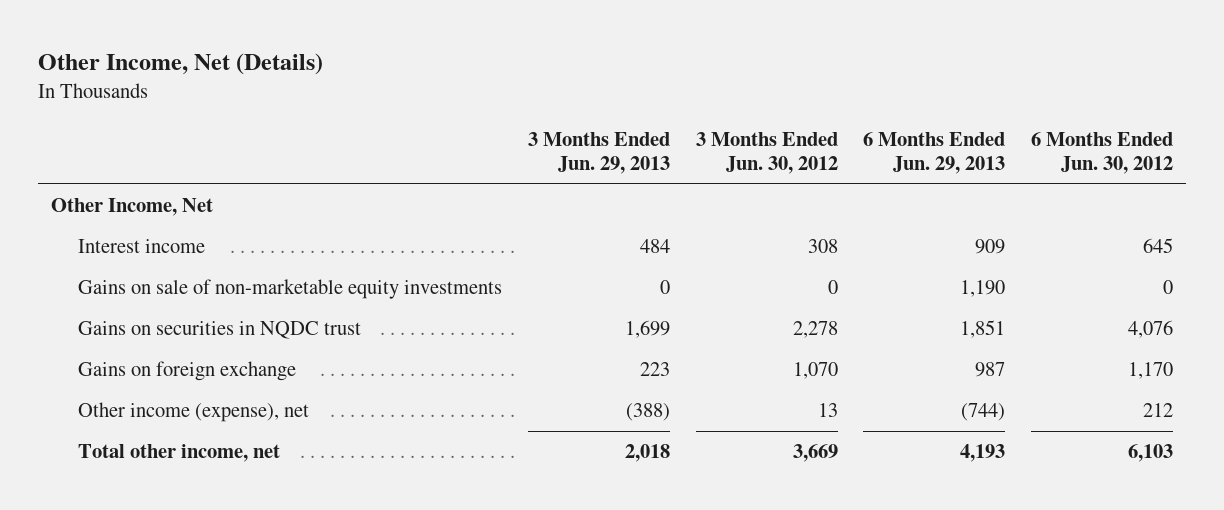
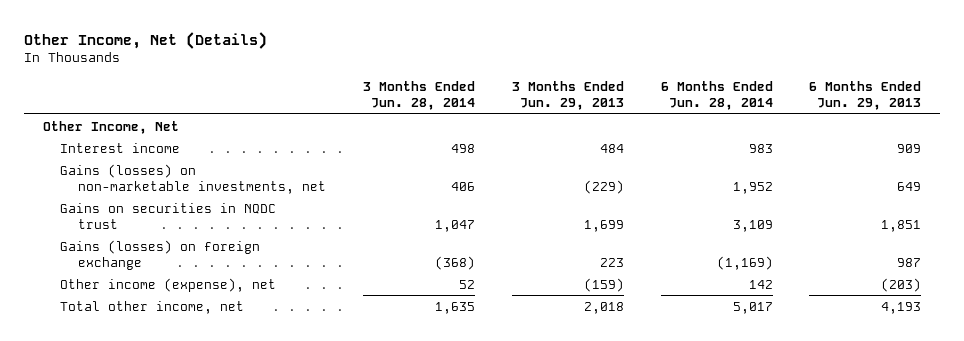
- | 3 Months Ended Jun. 29, 2013 | 3 Months Ended Jun. 30, 2012 | 6 Months Ended Jun. 29, 2013 | 6 Months Ended Jun. 30, 2012
+ | 3 Months Ended Jun. 28, 2014 | 3 Months Ended Jun. 29, 2013 | 6 Months Ended Jun. 28, 2014 | 6 Months Ended Jun. 29, 2013
- Gains on sale of non-marketable equity investments | 0 | 0 | 1,190 | 0
+ Gains (losses) on non-marketable investments, net | 406 | (229) | 1,952 | 649
- Gains on foreign exchange | 223 | 1,070 | 987 | 1,170
- Other income (expense), net | (388) | 13 | (744) | 212
+ Gains (losses) on foreign exchange | (368) | 223 | (1,169) | 987
+ Other income (expense), net | 52 | (159) | 142 | (203)

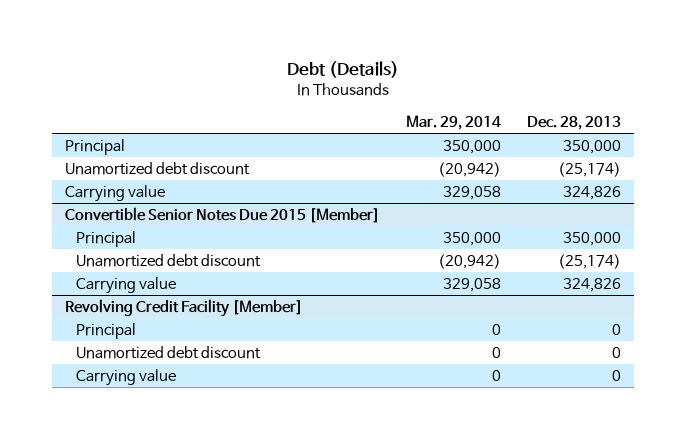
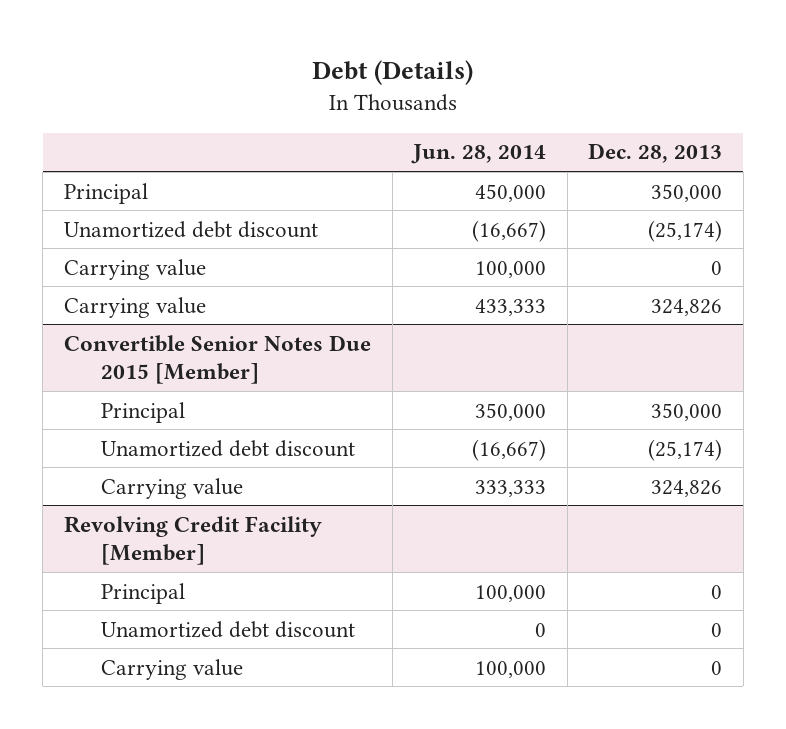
- | Mar. 29, 2014 | Dec. 28, 2013
+ | Jun. 28, 2014 | Dec. 28, 2013
+ Carrying value | 100,000 | 0

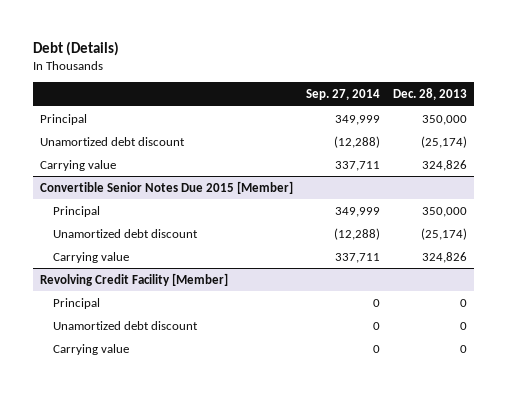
- | Jun. 28, 2014 | Dec. 28, 2013
+ | Sep. 27, 2014 | Dec. 28, 2013
- Carrying value | 100,000 | 0

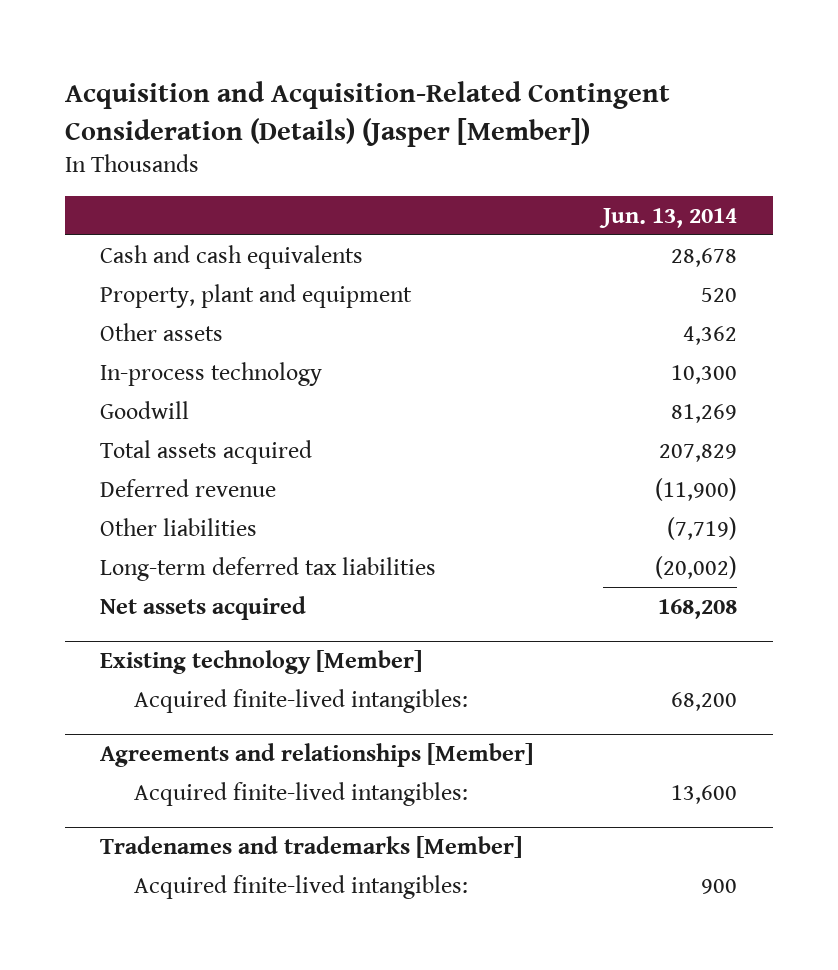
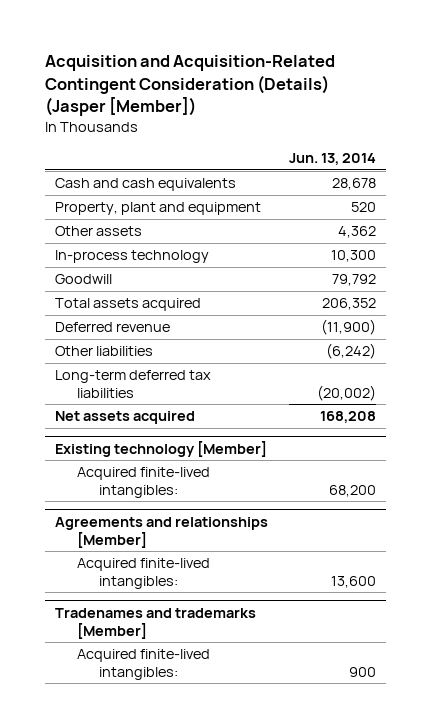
- Goodwill | 81,269
- Total assets acquired | 207,829
+ Goodwill | 79,792
+ Total assets acquired | 206,352
- Other liabilities | (7,719)
+ Other liabilities | (6,242)

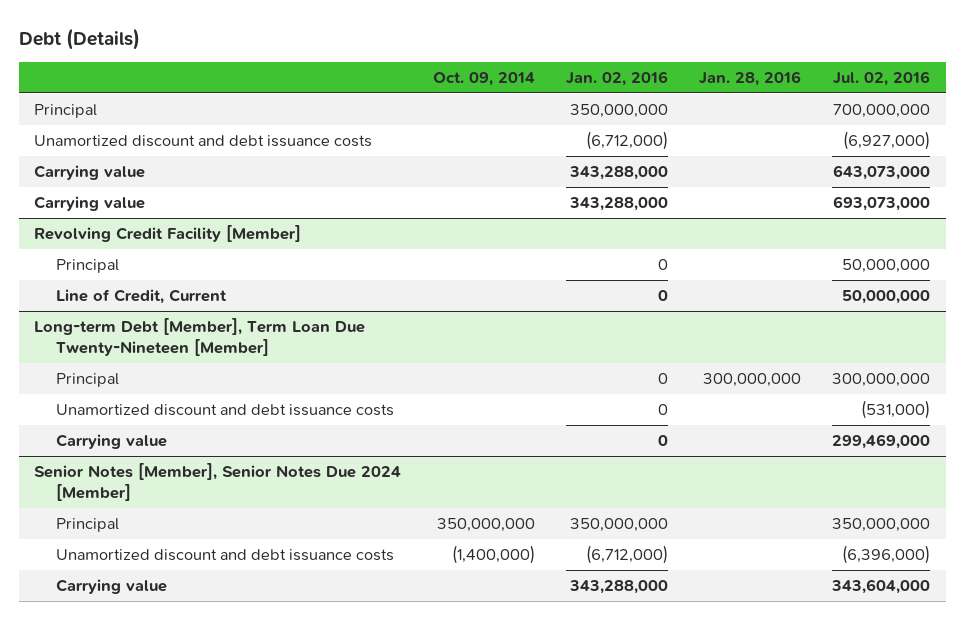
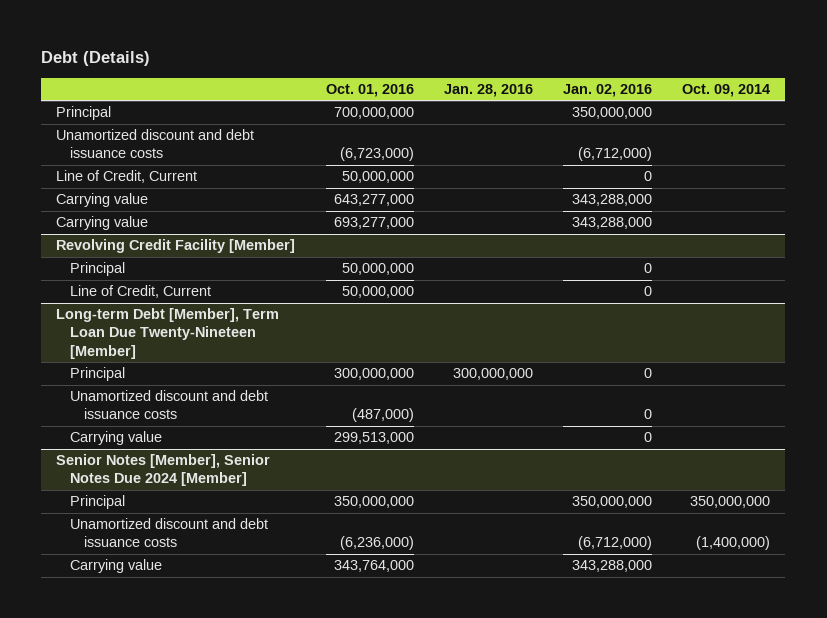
- | Oct. 09, 2014 | Jan. 02, 2016 | Jan. 28, 2016 | Jul. 02, 2016
+ | Oct. 01, 2016 | Jan. 28, 2016 | Jan. 02, 2016 | Oct. 09, 2014
+ Line of Credit, Current | 50,000,000 | | 0 |

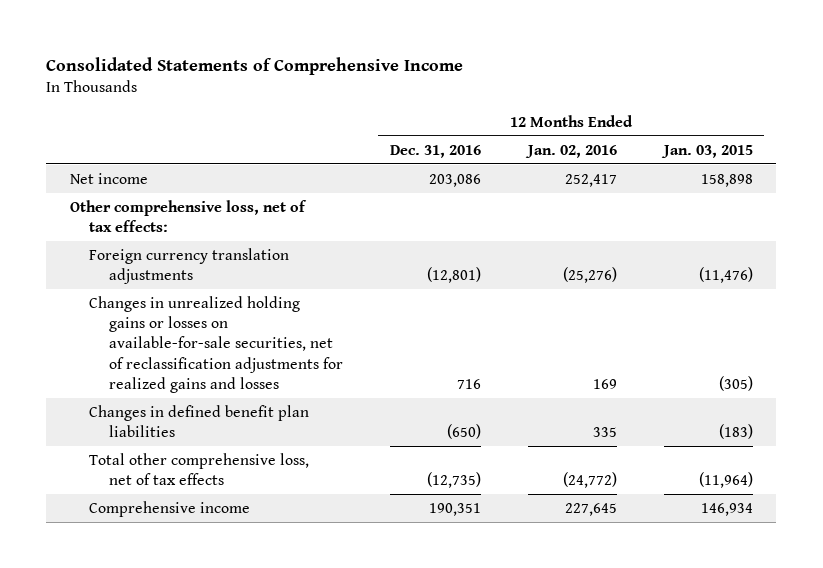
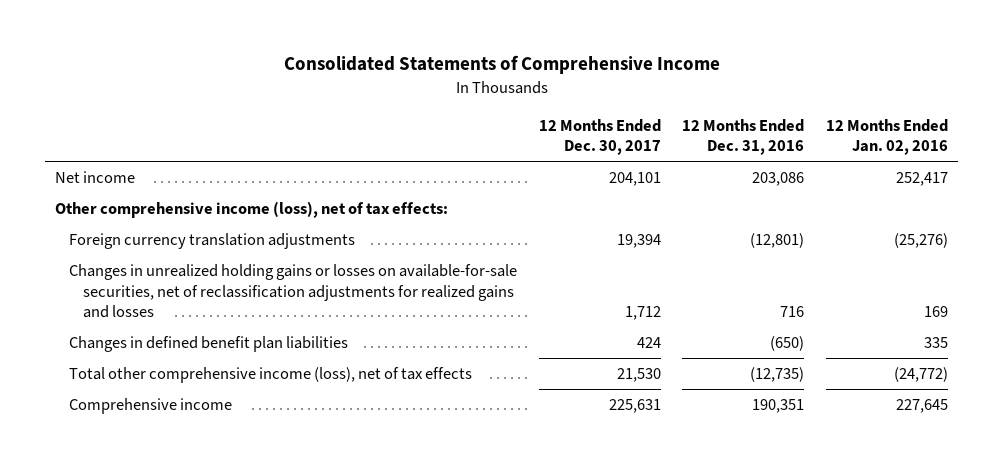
- | 12 Months Ended Dec. 31, 2016 | 12 Months Ended Jan. 02, 2016 | 12 Months Ended Jan. 03, 2015
+ | 12 Months Ended Dec. 30, 2017 | 12 Months Ended Dec. 31, 2016 | 12 Months Ended Jan. 02, 2016
- Other comprehensive loss, net of tax effects:
+ Other comprehensive income (loss), net of tax effects:
- Total other comprehensive loss, net of tax effects | (12,735) | (24,772) | (11,964)
+ Total other comprehensive income (loss), net of tax effects | 21,530 | (12,735) | (24,772)

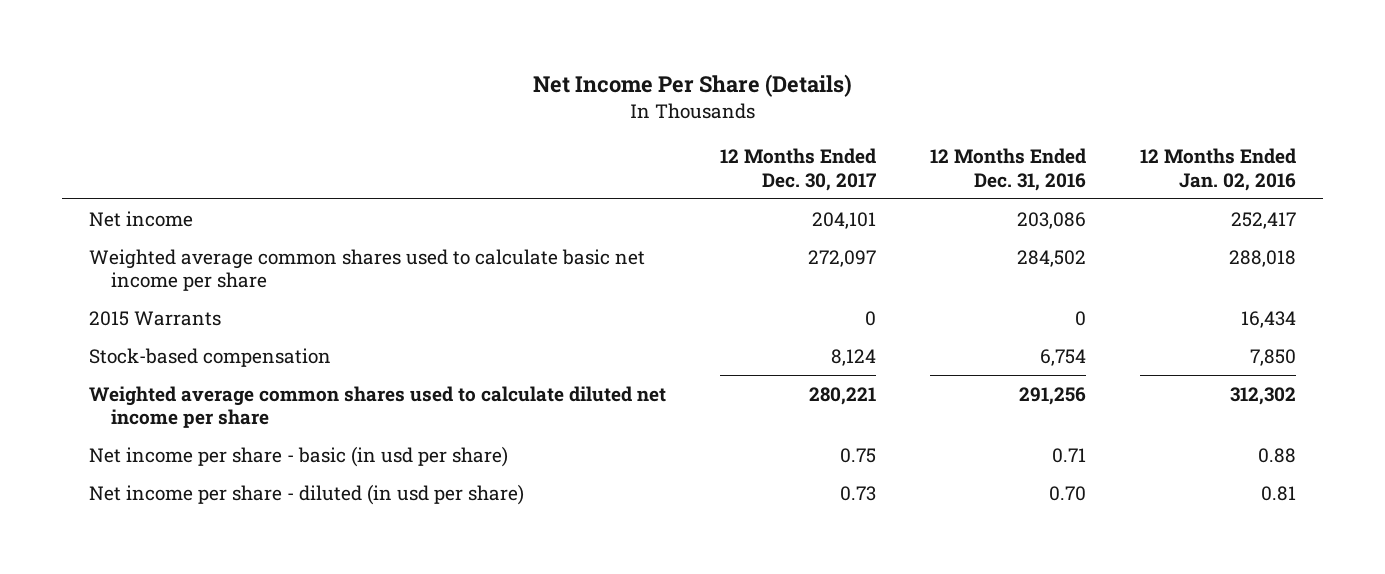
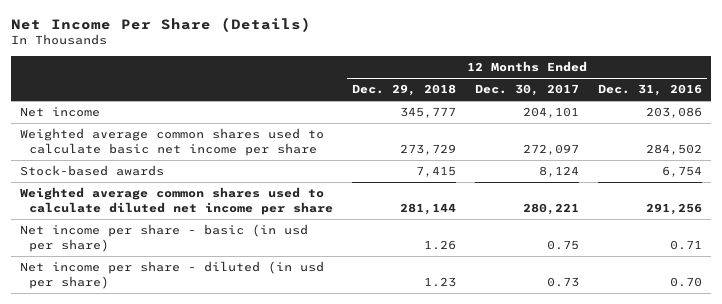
- | 12 Months Ended Dec. 30, 2017 | 12 Months Ended Dec. 31, 2016 | 12 Months Ended Jan. 02, 2016
+ | 12 Months Ended Dec. 29, 2018 | 12 Months Ended Dec. 30, 2017 | 12 Months Ended Dec. 31, 2016
- 2015 Warrants | 0 | 0 | 16,434
- Stock-based compensation | 8,124 | 6,754 | 7,850
+ Stock-based awards | 7,415 | 8,124 | 6,754

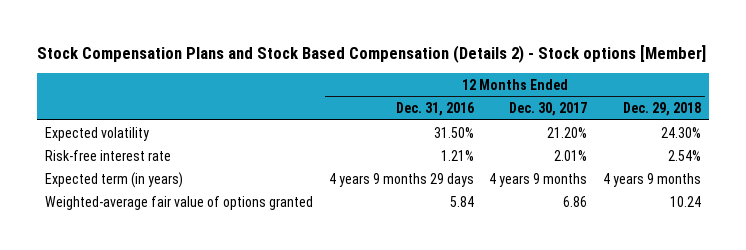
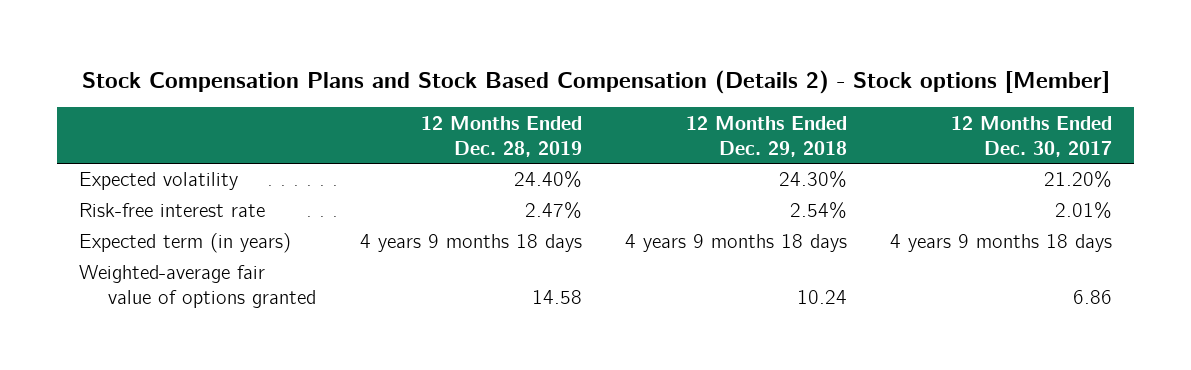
- | 12 Months Ended Dec. 31, 2016 | 12 Months Ended Dec. 30, 2017 | 12 Months Ended Dec. 29, 2018
+ | 12 Months Ended Dec. 28, 2019 | 12 Months Ended Dec. 29, 2018 | 12 Months Ended Dec. 30, 2017
- Expected term (in years) | 4 years 9 months 29 days | 4 years 9 months | 4 years 9 months
+ Expected term (in years) | 4 years 9 months 18 days | 4 years 9 months 18 days | 4 years 9 months 18 days

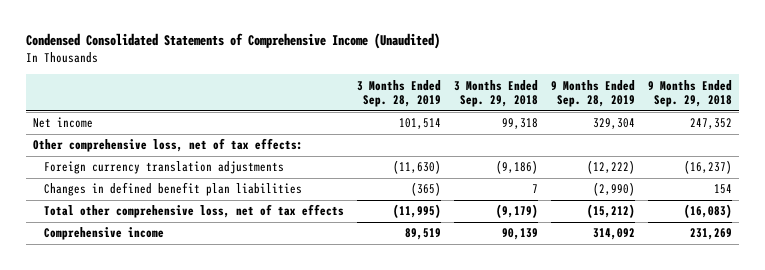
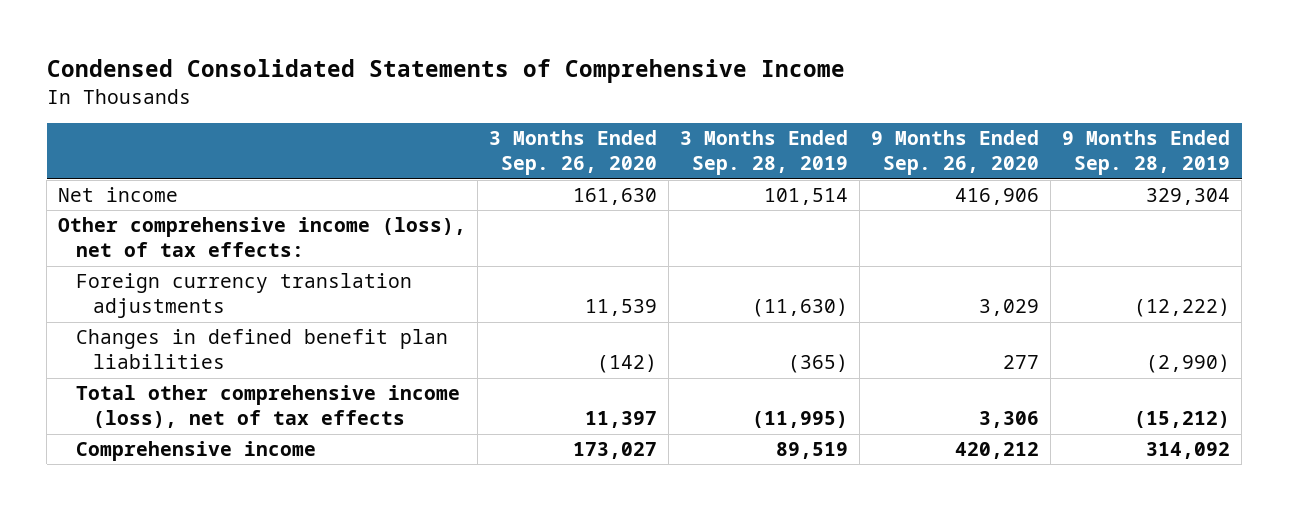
- Condensed Consolidated Statements of Comprehensive Income (Unaudited)
+ Condensed Consolidated Statements of Comprehensive Income
- | 3 Months Ended Sep. 28, 2019 | 3 Months Ended Sep. 29, 2018 | 9 Months Ended Sep. 28, 2019 | 9 Months Ended Sep. 29, 2018
+ | 3 Months Ended Sep. 26, 2020 | 3 Months Ended Sep. 28, 2019 | 9 Months Ended Sep. 26, 2020 | 9 Months Ended Sep. 28, 2019
- Other comprehensive loss, net of tax effects:
+ Other comprehensive income (loss), net of tax effects:
- Total other comprehensive loss, net of tax effects | (11,995) | (9,179) | (15,212) | (16,083)
+ Total other comprehensive income (loss), net of tax effects | 11,397 | (11,995) | 3,306 | (15,212)

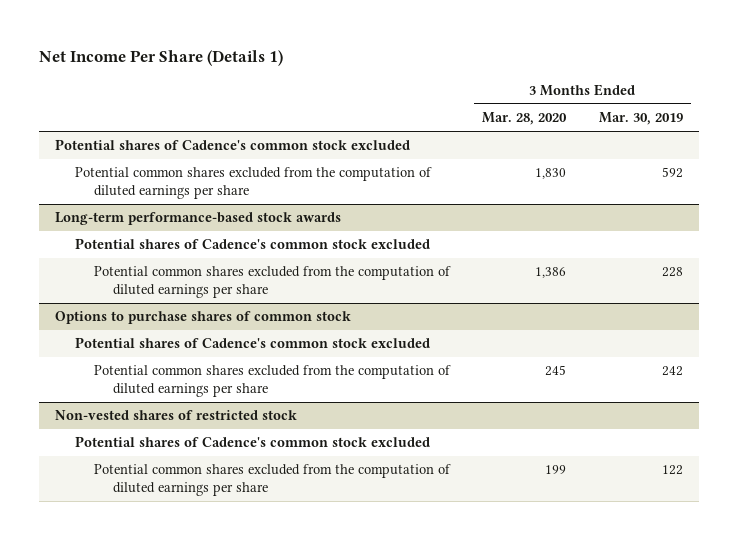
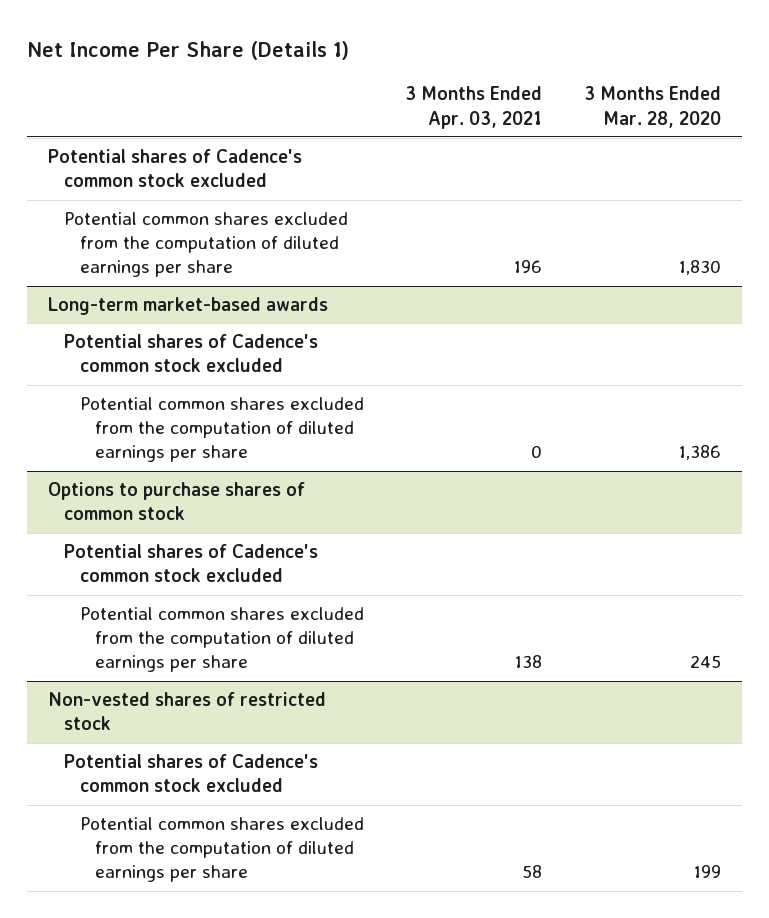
- | 3 Months Ended Mar. 28, 2020 | 3 Months Ended Mar. 30, 2019
+ | 3 Months Ended Apr. 03, 2021 | 3 Months Ended Mar. 28, 2020
- Long-term performance-based stock awards
+ Long-term market-based awards

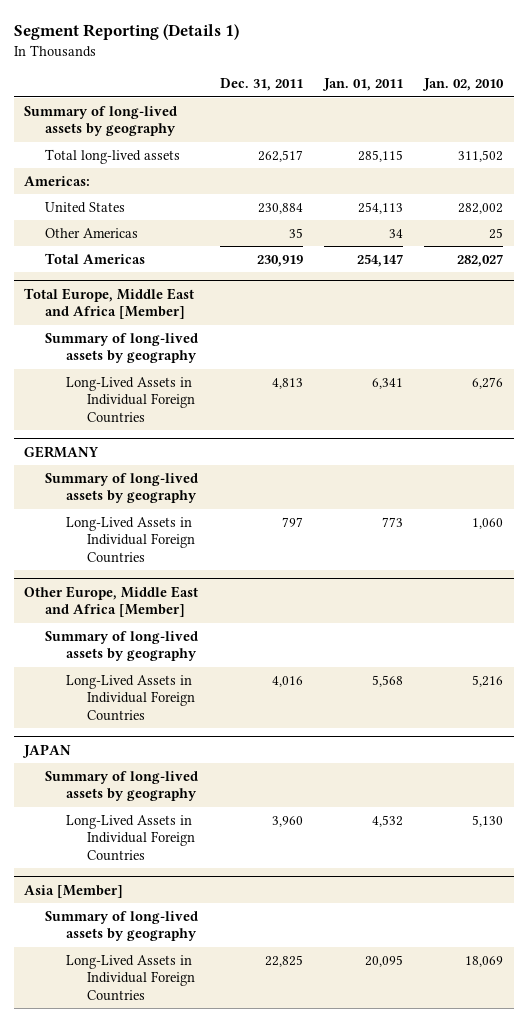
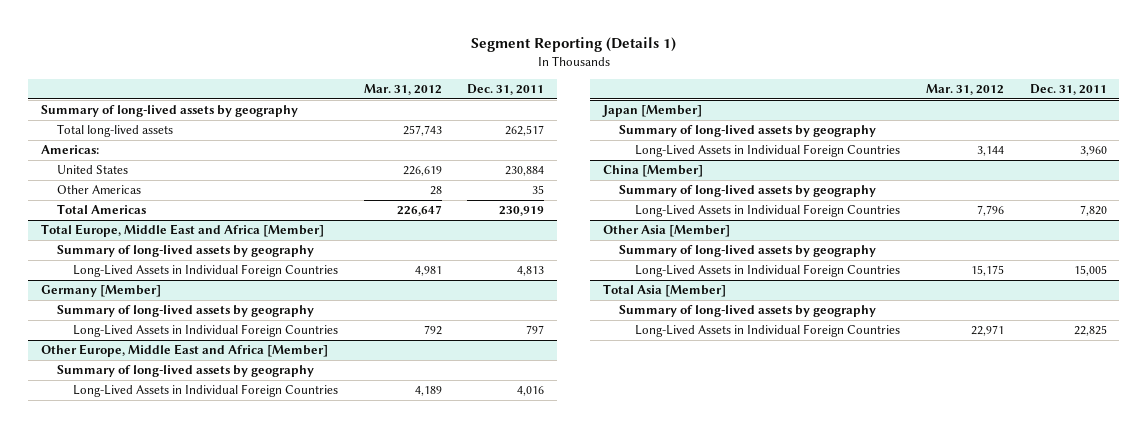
- | Dec. 31, 2011 | Jan. 01, 2011 | Jan. 02, 2010
+ | Mar. 31, 2012 | Dec. 31, 2011
- GERMANY
+ Germany [Member]
- JAPAN
+ Japan [Member]
- Asia [Member]
+ China [Member]
+ Long-Lived Assets in Individual Foreign Countries | 7,796 | 7,820
+ Other Asia [Member]
+ Summary of long-lived assets by geography
+ Long-Lived Assets in Individual Foreign Countries | 15,175 | 15,005
+ Total Asia [Member]
+ Summary of long-lived assets by geography

